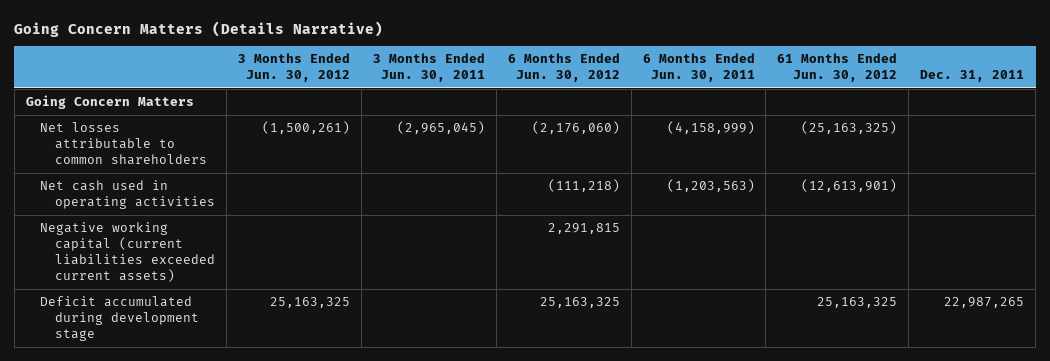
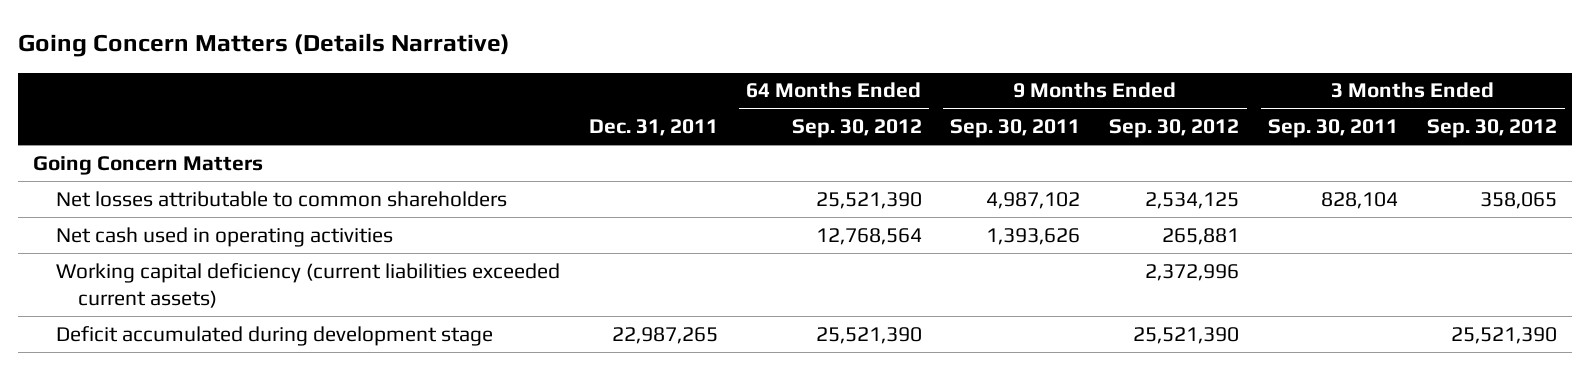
- | 3 Months Ended Jun. 30, 2012 | 3 Months Ended Jun. 30, 2011 | 6 Months Ended Jun. 30, 2012 | 6 Months Ended Jun. 30, 2011 | 61 Months Ended Jun. 30, 2012 | Dec. 31, 2011
+ | Dec. 31, 2011 | 64 Months Ended Sep. 30, 2012 | 9 Months Ended Sep. 30, 2011 | 9 Months Ended Sep. 30, 2012 | 3 Months Ended Sep. 30, 2011 | 3 Months Ended Sep. 30, 2012
- Negative working capital (current liabilities exceeded current assets) | | | 2,291,815 | | |
+ Working capital deficiency (current liabilities exceeded current assets) | | | | 2,372,996 | |

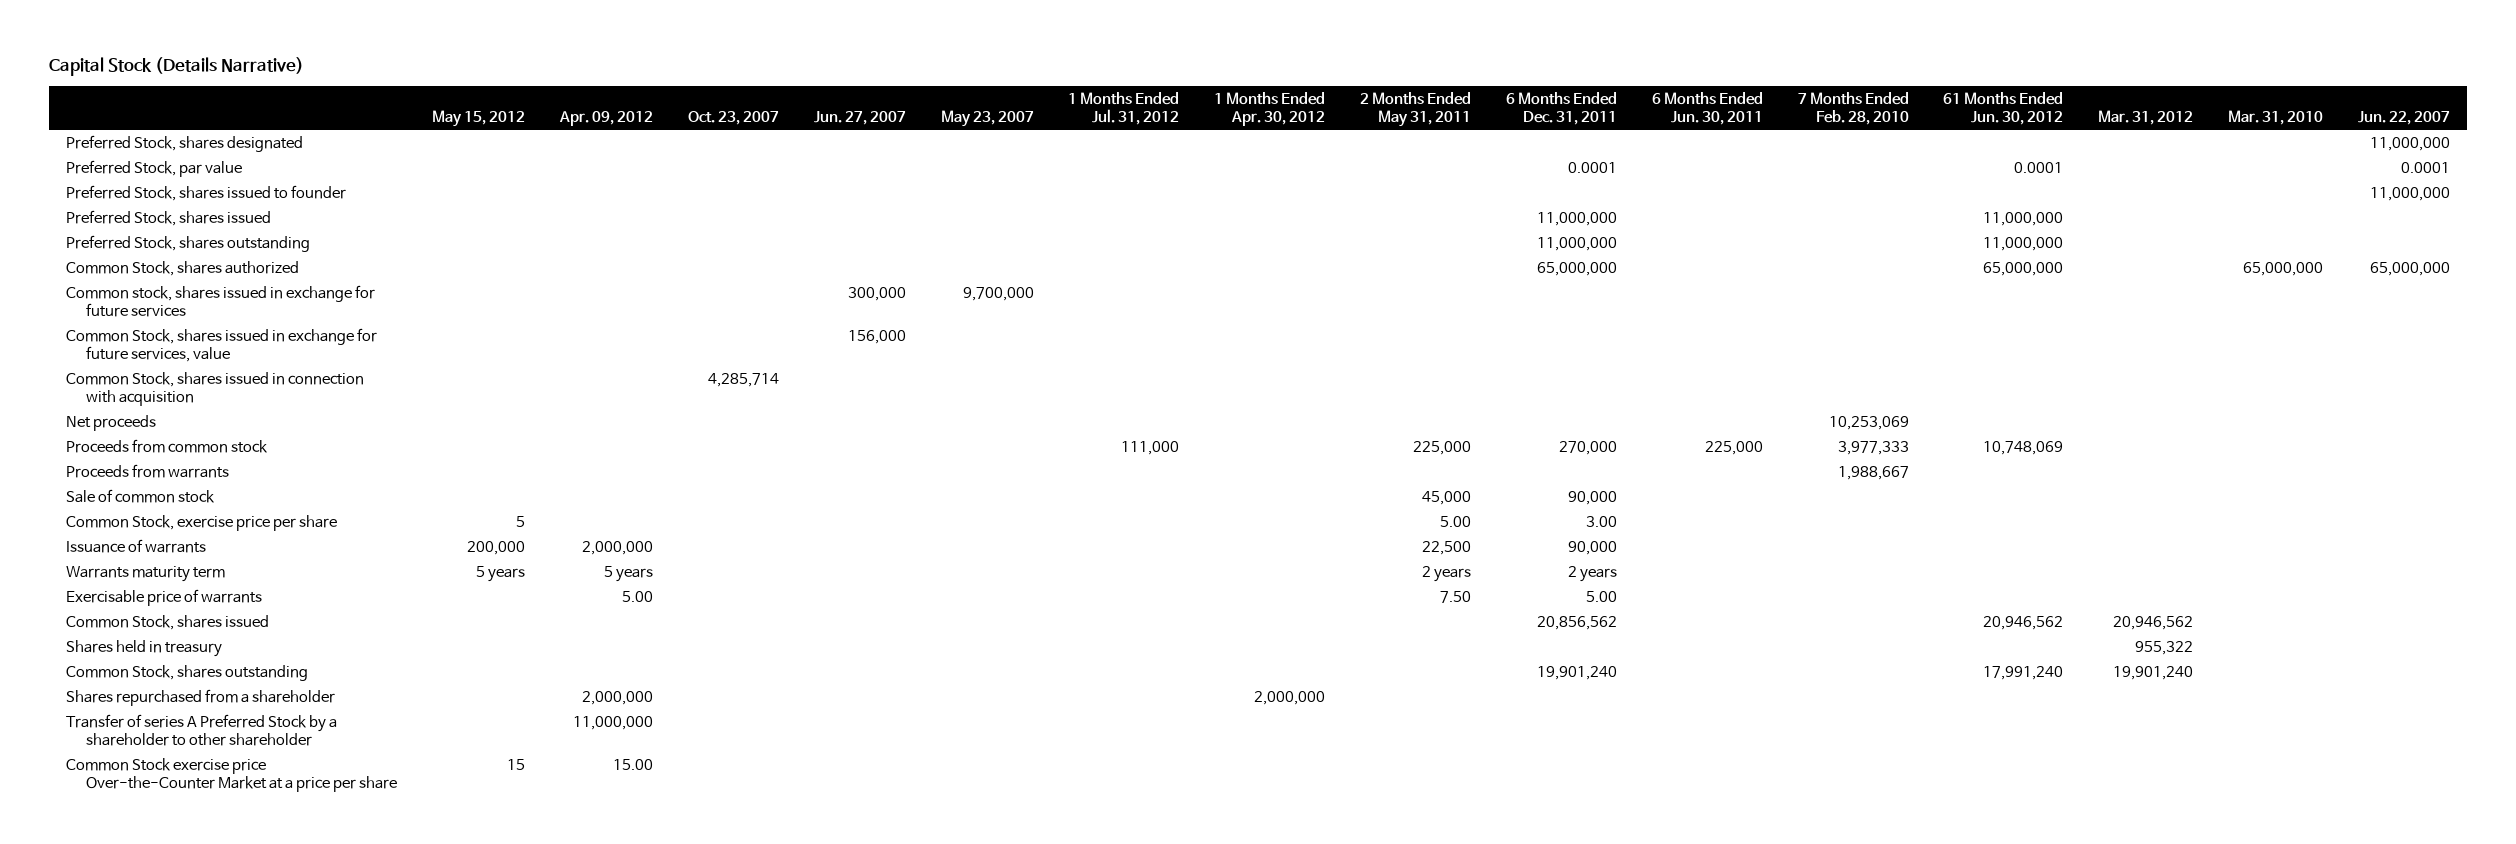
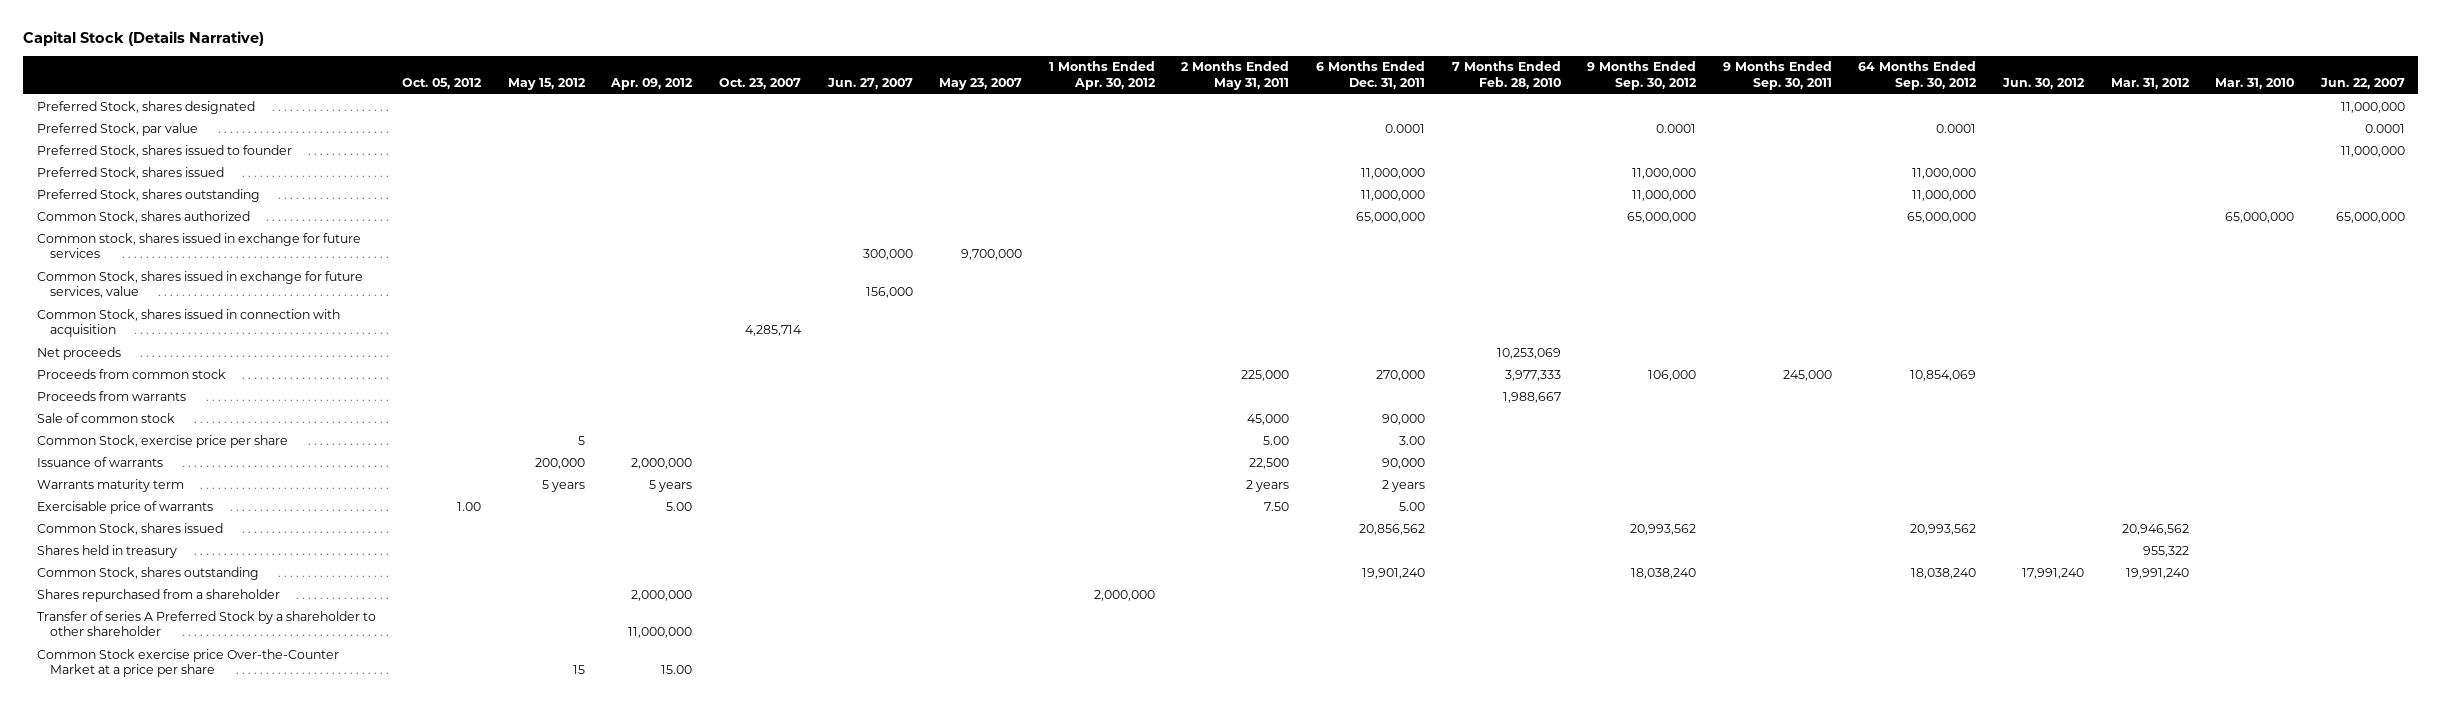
- | May 15, 2012 | Apr. 09, 2012 | Oct. 23, 2007 | Jun. 27, 2007 | May 23, 2007 | 1 Months Ended Jul. 31, 2012 | 1 Months Ended Apr. 30, 2012 | 2 Months Ended May 31, 2011 | 6 Months Ended Dec. 31, 2011 | 6 Months Ended Jun. 30, 2011 | 7 Months Ended Feb. 28, 2010 | 61 Months Ended Jun. 30, 2012 | Mar. 31, 2012 | Mar. 31, 2010 | Jun. 22, 2007
+ | Oct. 05, 2012 | May 15, 2012 | Apr. 09, 2012 | Oct. 23, 2007 | Jun. 27, 2007 | May 23, 2007 | 1 Months Ended Apr. 30, 2012 | 2 Months Ended May 31, 2011 | 6 Months Ended Dec. 31, 2011 | 7 Months Ended Feb. 28, 2010 | 9 Months Ended Sep. 30, 2012 | 9 Months Ended Sep. 30, 2011 | 64 Months Ended Sep. 30, 2012 | Jun. 30, 2012 | Mar. 31, 2012 | Mar. 31, 2010 | Jun. 22, 2007
- Common Stock, shares outstanding | | | | | | | | | 19,901,240 | | | 17,991,240 | 19,901,240 | |
+ Common Stock, shares outstanding | | | | | | | | | 19,901,240 | | 18,038,240 | | 18,038,240 | 17,991,240 | 19,991,240 | |

